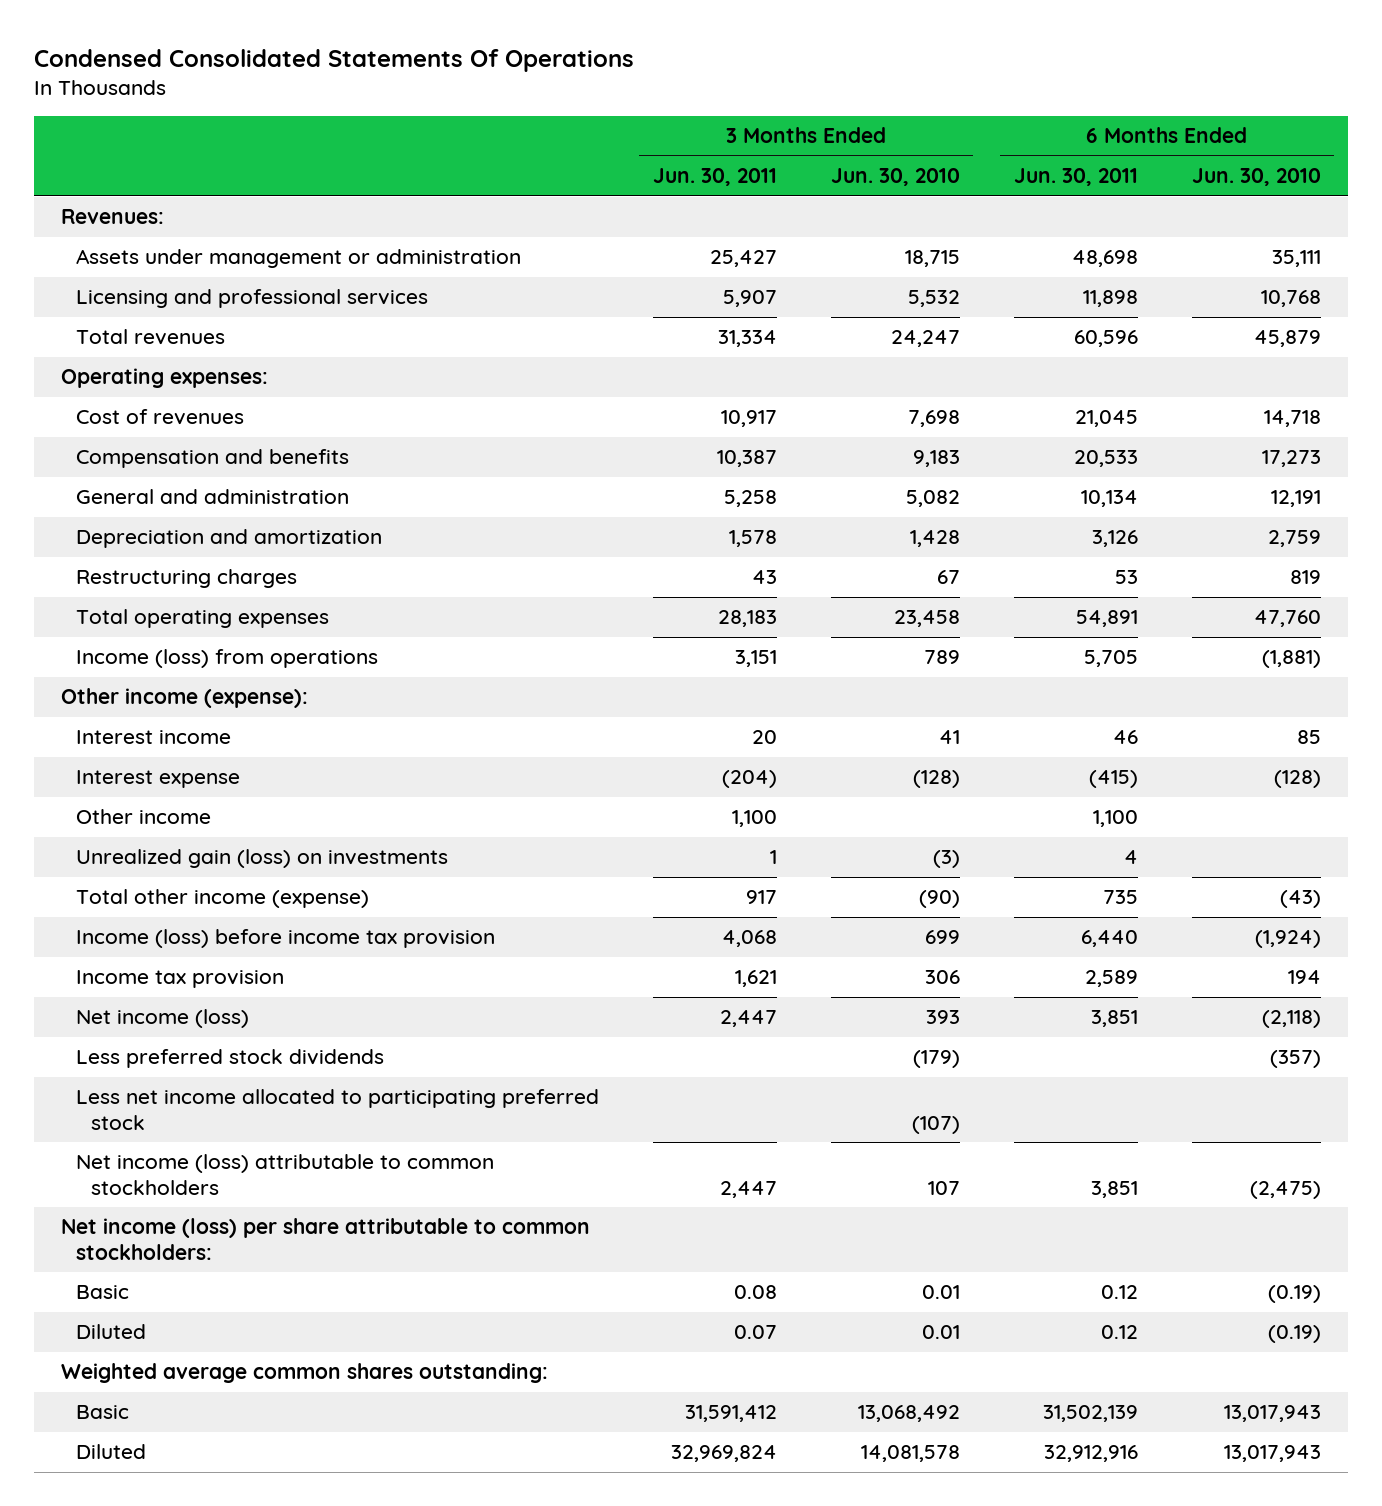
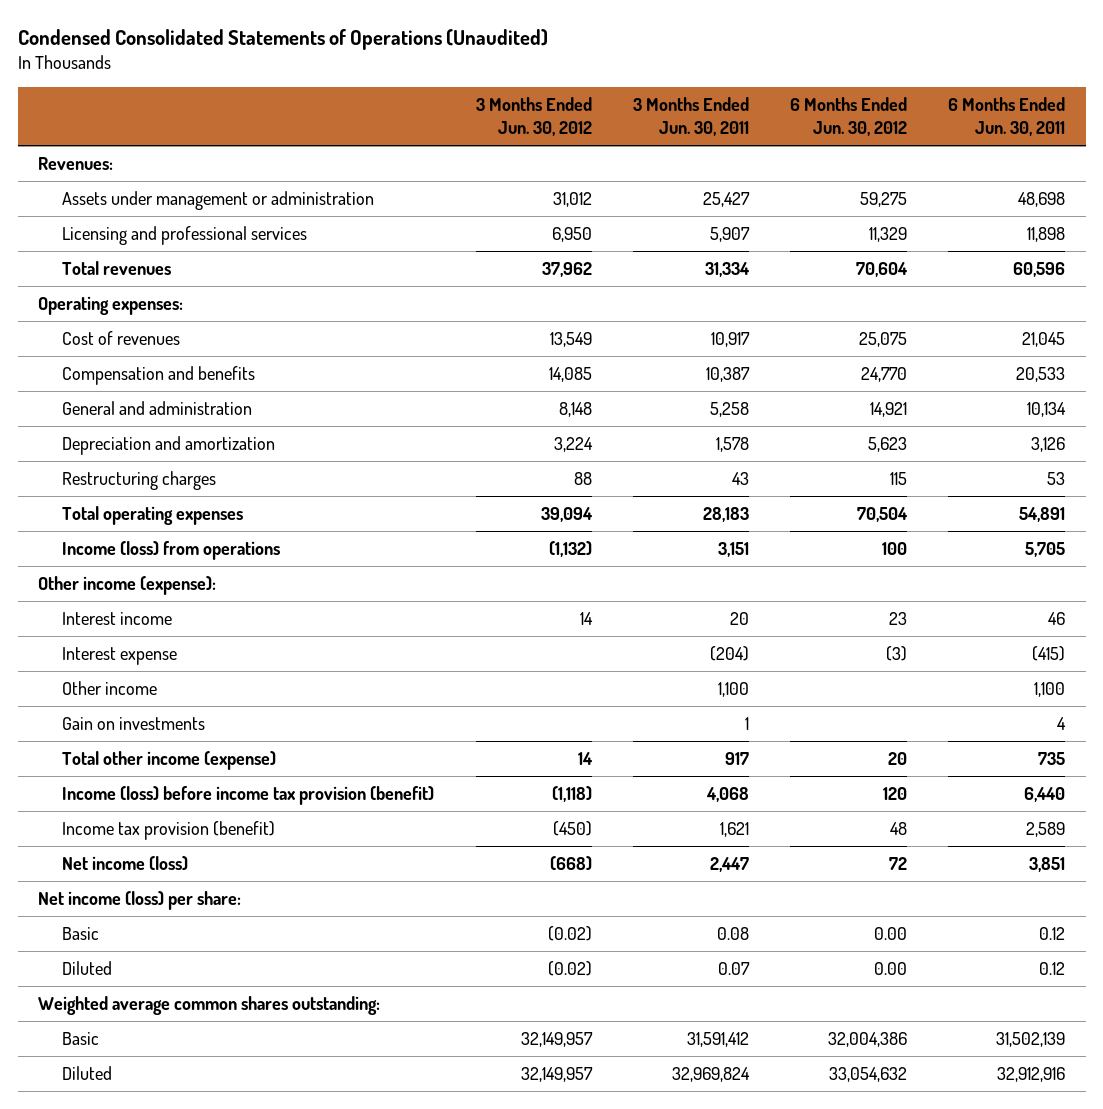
- Condensed Consolidated Statements Of Operations
+ Condensed Consolidated Statements of Operations (Unaudited)
- | 3 Months Ended Jun. 30, 2011 | 3 Months Ended Jun. 30, 2010 | 6 Months Ended Jun. 30, 2011 | 6 Months Ended Jun. 30, 2010
+ | 3 Months Ended Jun. 30, 2012 | 3 Months Ended Jun. 30, 2011 | 6 Months Ended Jun. 30, 2012 | 6 Months Ended Jun. 30, 2011
- Unrealized gain (loss) on investments | 1 | (3) | 4 |
+ Gain on investments | | 1 | | 4
- Income (loss) before income tax provision | 4,068 | 699 | 6,440 | (1,924)
- Income tax provision | 1,621 | 306 | 2,589 | 194
+ Income (loss) before income tax provision (benefit) | (1,118) | 4,068 | 120 | 6,440
+ Income tax provision (benefit) | (450) | 1,621 | 48 | 2,589
- Less preferred stock dividends | | (179) | | (357)
- Less net income allocated to participating preferred stock | | (107) | |
- Net income (loss) attributable to common stockholders | 2,447 | 107 | 3,851 | (2,475)
- Net income (loss) per share attributable to common stockholders:
+ Net income (loss) per share:

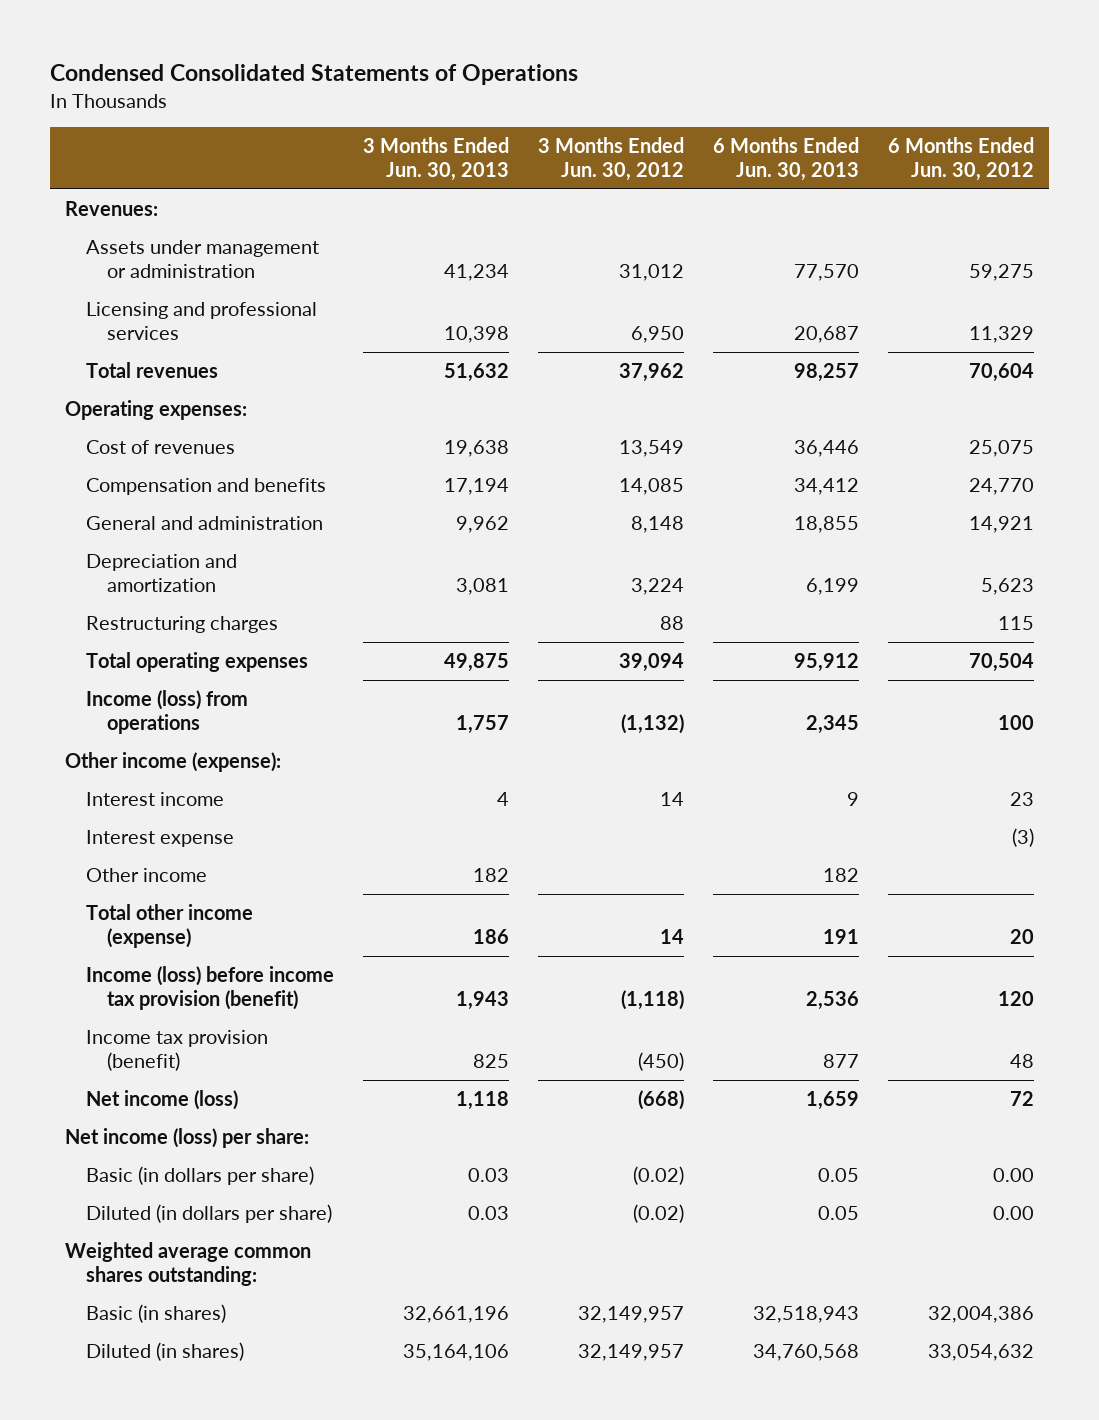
- Condensed Consolidated Statements of Operations (Unaudited)
+ Condensed Consolidated Statements of Operations
- | 3 Months Ended Jun. 30, 2012 | 3 Months Ended Jun. 30, 2011 | 6 Months Ended Jun. 30, 2012 | 6 Months Ended Jun. 30, 2011
+ | 3 Months Ended Jun. 30, 2013 | 3 Months Ended Jun. 30, 2012 | 6 Months Ended Jun. 30, 2013 | 6 Months Ended Jun. 30, 2012
- Gain on investments | | 1 | | 4
- Basic | (0.02) | 0.08 | 0.00 | 0.12
- Diluted | (0.02) | 0.07 | 0.00 | 0.12
+ Basic (in dollars per share) | 0.03 | (0.02) | 0.05 | 0.00
+ Diluted (in dollars per share) | 0.03 | (0.02) | 0.05 | 0.00
- Basic | 32,149,957 | 31,591,412 | 32,004,386 | 31,502,139
- Diluted | 32,149,957 | 32,969,824 | 33,054,632 | 32,912,916
+ Basic (in shares) | 32,661,196 | 32,149,957 | 32,518,943 | 32,004,386
+ Diluted (in shares) | 35,164,106 | 32,149,957 | 34,760,568 | 33,054,632

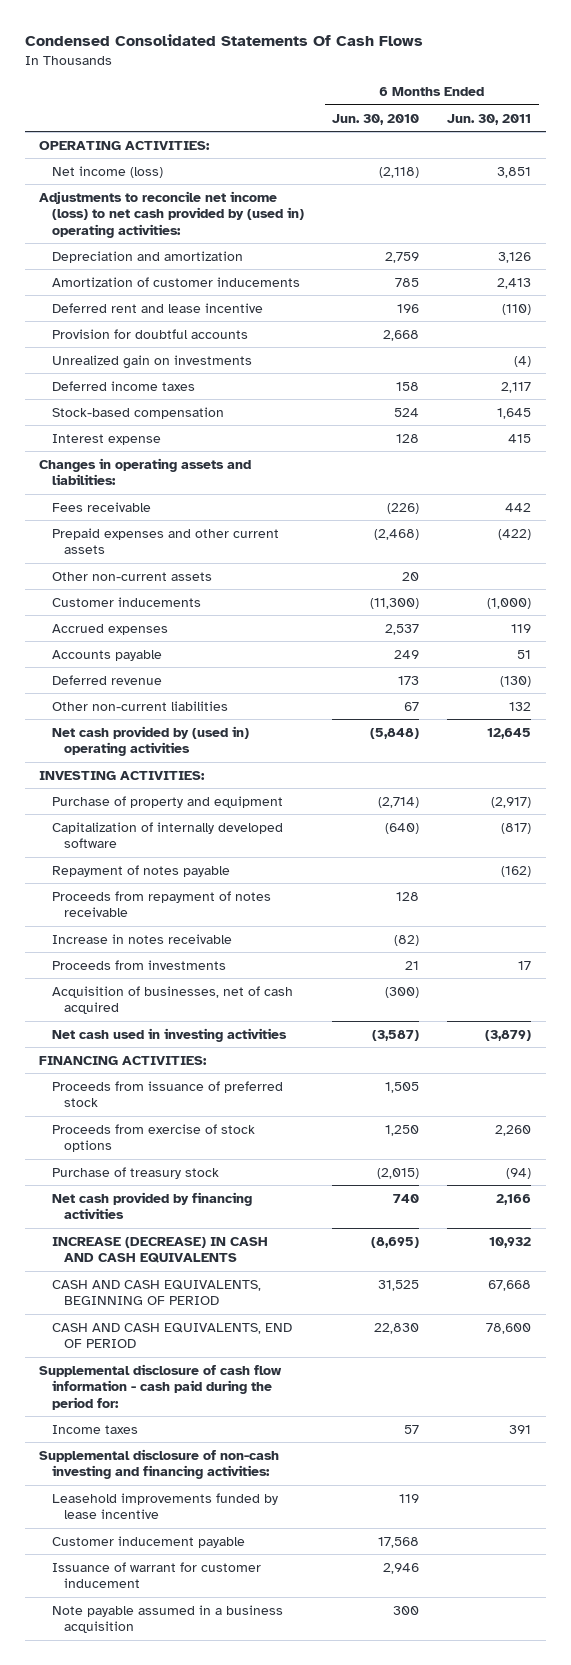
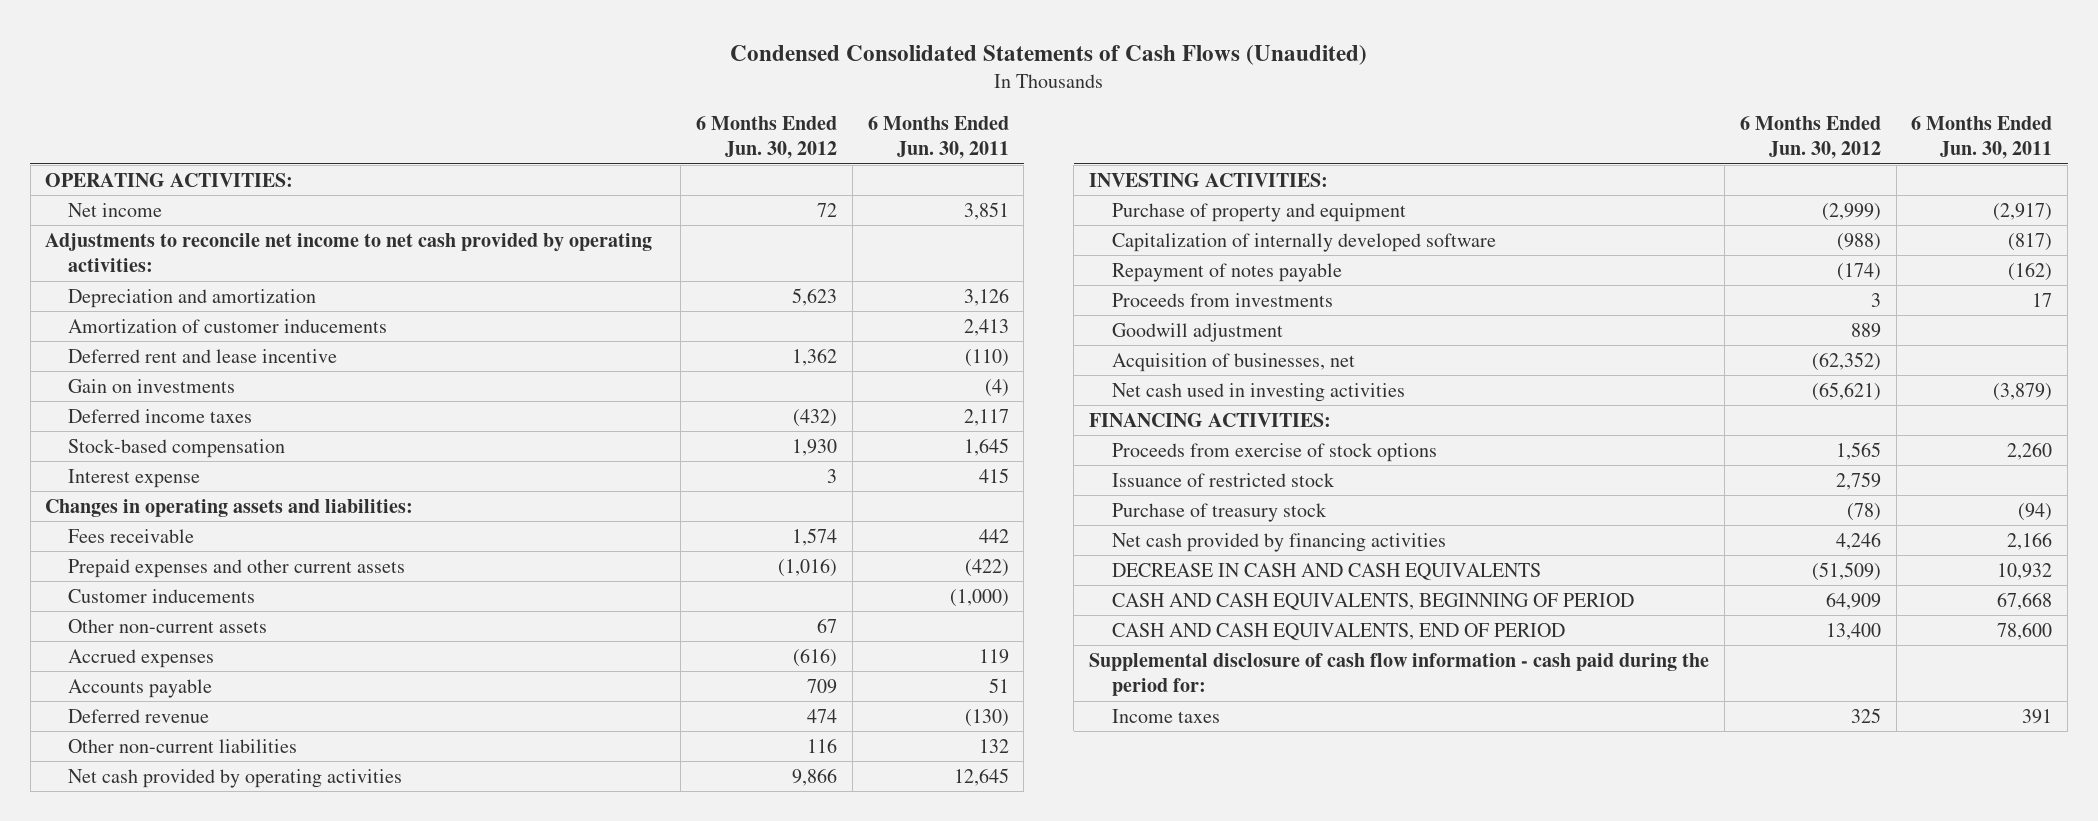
- Condensed Consolidated Statements Of Cash Flows
+ Condensed Consolidated Statements of Cash Flows (Unaudited)
- | 6 Months Ended Jun. 30, 2010 | 6 Months Ended Jun. 30, 2011
+ | 6 Months Ended Jun. 30, 2012 | 6 Months Ended Jun. 30, 2011
- Net income (loss) | (2,118) | 3,851
- Adjustments to reconcile net income (loss) to net cash provided by (used in) operating activities:
+ Net income | 72 | 3,851
+ Adjustments to reconcile net income to net cash provided by operating activities:
- Provision for doubtful accounts | 2,668 |
- Unrealized gain on investments | | (4)
+ Gain on investments | | (4)
moved down: Other non-current assets | 67 |
- Net cash provided by (used in) operating activities | (5,848) | 12,645
+ Net cash provided by operating activities | 9,866 | 12,645
- Proceeds from repayment of notes receivable | 128 |
- Increase in notes receivable | (82) |
- Acquisition of businesses, net of cash acquired | (300) |
+ Goodwill adjustment | 889 |
+ Acquisition of businesses, net | (62,352) |
- Proceeds from issuance of preferred stock | 1,505 |
+ Issuance of restricted stock | 2,759 |
- INCREASE (DECREASE) IN CASH AND CASH EQUIVALENTS | (8,695) | 10,932
+ DECREASE IN CASH AND CASH EQUIVALENTS | (51,509) | 10,932
- Supplemental disclosure of non-cash investing and financing activities:
- Leasehold improvements funded by lease incentive | 119 |
- Customer inducement payable | 17,568 |
- Issuance of warrant for customer inducement | 2,946 |
- Note payable assumed in a business acquisition | 300 |

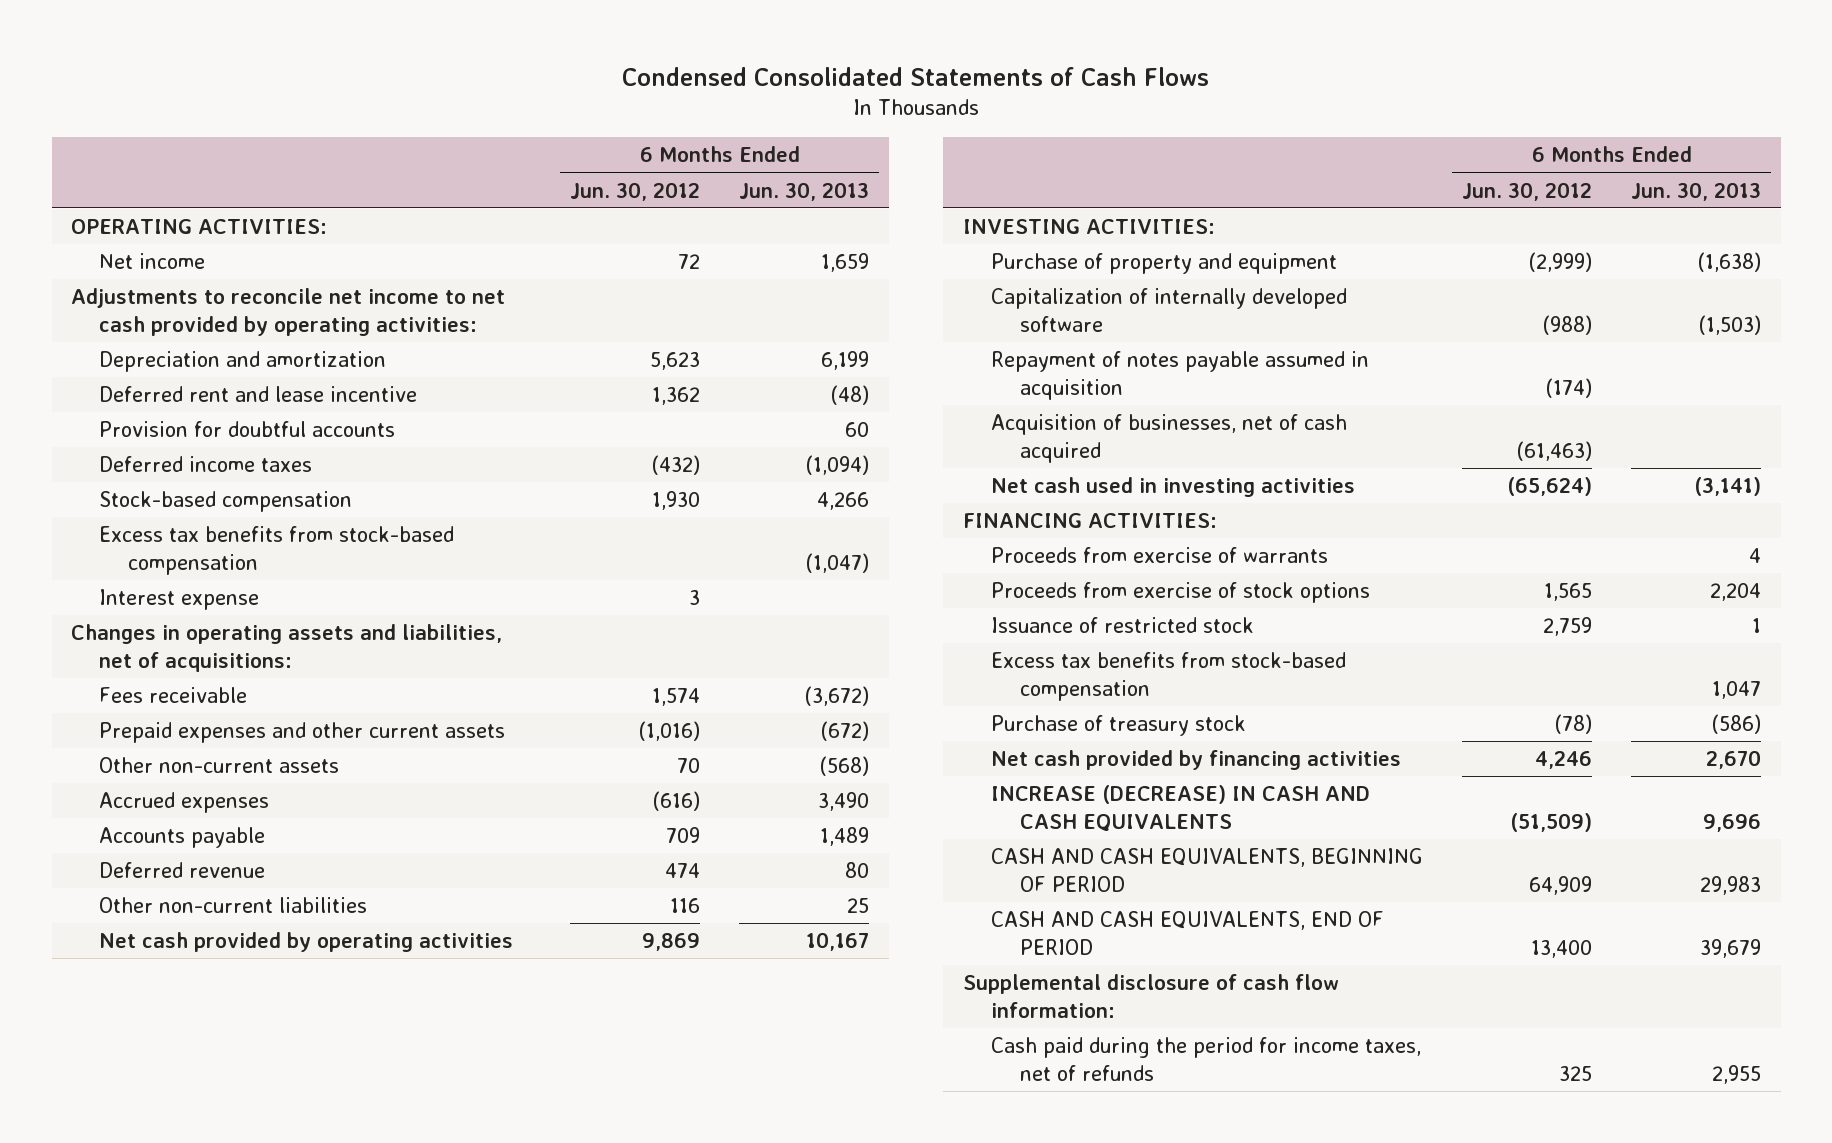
- Condensed Consolidated Statements of Cash Flows (Unaudited)
+ Condensed Consolidated Statements of Cash Flows
- | 6 Months Ended Jun. 30, 2012 | 6 Months Ended Jun. 30, 2011
+ | 6 Months Ended Jun. 30, 2012 | 6 Months Ended Jun. 30, 2013
- Amortization of customer inducements | | 2,413
- Gain on investments | | (4)
+ Provision for doubtful accounts | | 60
+ Excess tax benefits from stock-based compensation | | (1,047)
- Changes in operating assets and liabilities:
+ Changes in operating assets and liabilities, net of acquisitions:
- Customer inducements | | (1,000)
- Other non-current assets | 67 |
+ Other non-current assets | 70 | (568)
- Net cash provided by operating activities | 9,866 | 12,645
+ Net cash provided by operating activities | 9,869 | 10,167
- Repayment of notes payable | (174) | (162)
- Proceeds from investments | 3 | 17
- Goodwill adjustment | 889 |
- Acquisition of businesses, net | (62,352) |
- Net cash used in investing activities | (65,621) | (3,879)
+ Repayment of notes payable assumed in acquisition | (174) |
+ Acquisition of businesses, net of cash acquired | (61,463) |
+ Net cash used in investing activities | (65,624) | (3,141)
+ Proceeds from exercise of warrants | | 4
+ Excess tax benefits from stock-based compensation | | 1,047
- DECREASE IN CASH AND CASH EQUIVALENTS | (51,509) | 10,932
+ INCREASE (DECREASE) IN CASH AND CASH EQUIVALENTS | (51,509) | 9,696
- Supplemental disclosure of cash flow information - cash paid during the period for:
- Income taxes | 325 | 391
+ Supplemental disclosure of cash flow information:
+ Cash paid during the period for income taxes, net of refunds | 325 | 2,955

